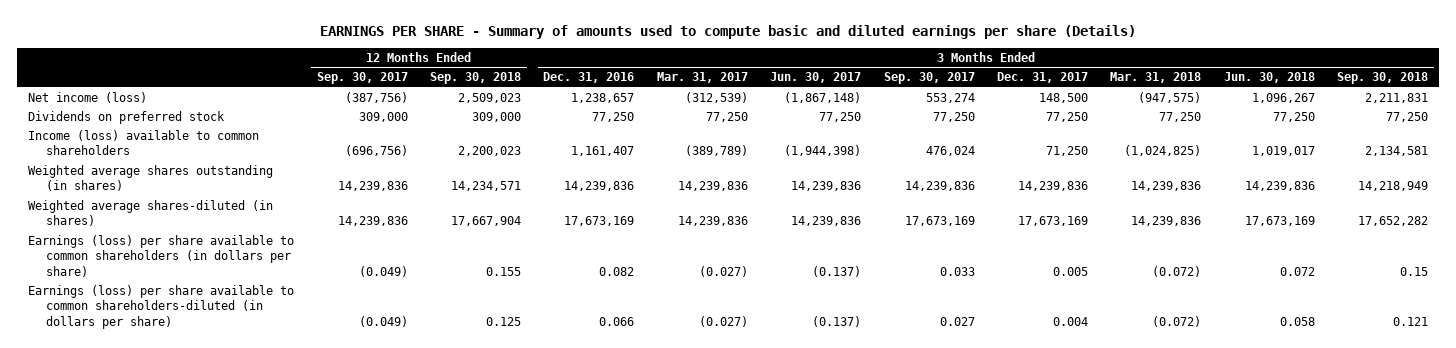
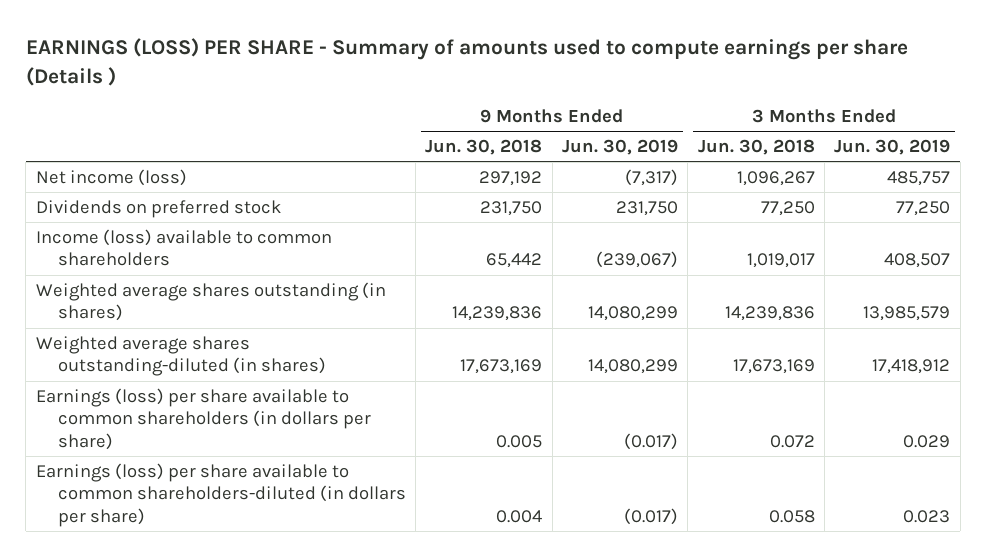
- EARNINGS PER SHARE - Summary of amounts used to compute basic and diluted earnings per share (Details)
+ EARNINGS (LOSS) PER SHARE - Summary of amounts used to compute earnings per share (Details )
- | 12 Months Ended Sep. 30, 2017 | 12 Months Ended Sep. 30, 2018 | 3 Months Ended Dec. 31, 2016 | 3 Months Ended Mar. 31, 2017 | 3 Months Ended Jun. 30, 2017 | 3 Months Ended Sep. 30, 2017 | 3 Months Ended Dec. 31, 2017 | 3 Months Ended Mar. 31, 2018 | 3 Months Ended Jun. 30, 2018 | 3 Months Ended Sep. 30, 2018
+ | 9 Months Ended Jun. 30, 2018 | 9 Months Ended Jun. 30, 2019 | 3 Months Ended Jun. 30, 2018 | 3 Months Ended Jun. 30, 2019
- Weighted average shares-diluted (in shares) | 14,239,836 | 17,667,904 | 17,673,169 | 14,239,836 | 14,239,836 | 17,673,169 | 17,673,169 | 14,239,836 | 17,673,169 | 17,652,282
+ Weighted average shares outstanding-diluted (in shares) | 17,673,169 | 14,080,299 | 17,673,169 | 17,418,912

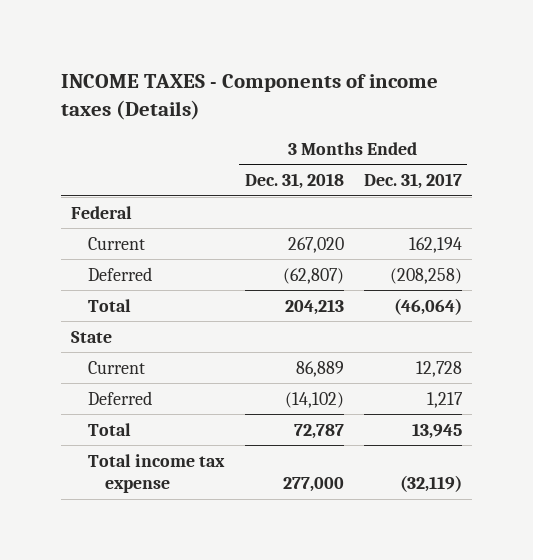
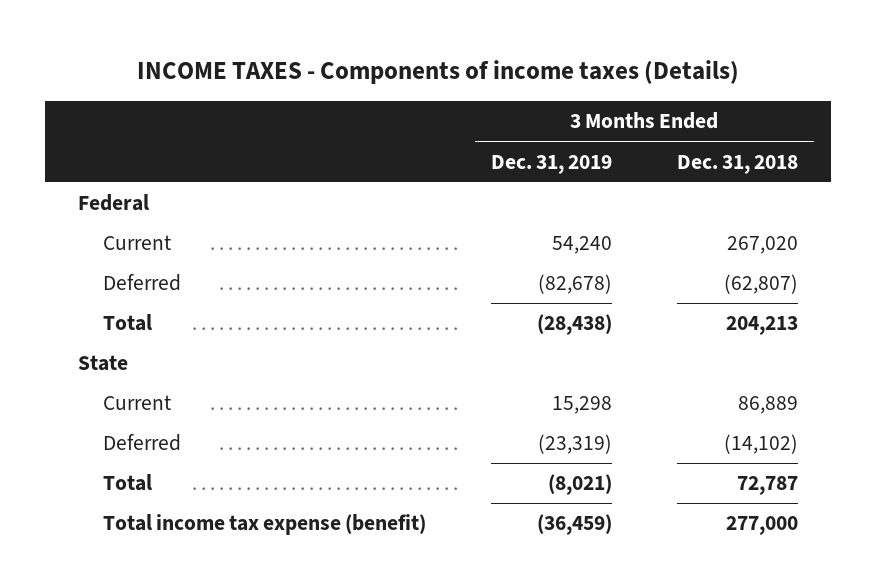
- | 3 Months Ended Dec. 31, 2018 | 3 Months Ended Dec. 31, 2017
+ | 3 Months Ended Dec. 31, 2019 | 3 Months Ended Dec. 31, 2018
- Total income tax expense | 277,000 | (32,119)
+ Total income tax expense (benefit) | (36,459) | 277,000

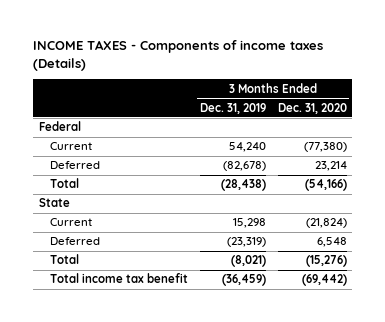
- | 3 Months Ended Dec. 31, 2019 | 3 Months Ended Dec. 31, 2018
+ | 3 Months Ended Dec. 31, 2019 | 3 Months Ended Dec. 31, 2020
- Total income tax expense (benefit) | (36,459) | 277,000
+ Total income tax benefit | (36,459) | (69,442)

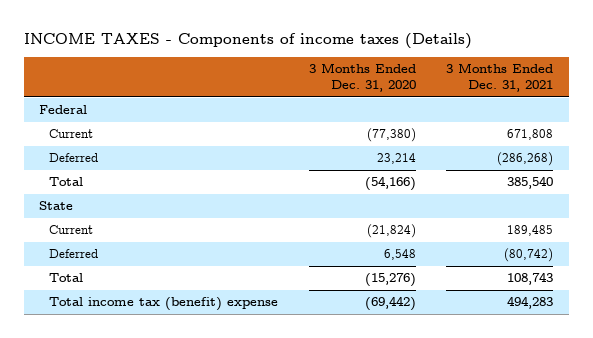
- | 3 Months Ended Dec. 31, 2019 | 3 Months Ended Dec. 31, 2020
+ | 3 Months Ended Dec. 31, 2020 | 3 Months Ended Dec. 31, 2021
- Total income tax benefit | (36,459) | (69,442)
+ Total income tax (benefit) expense | (69,442) | 494,283

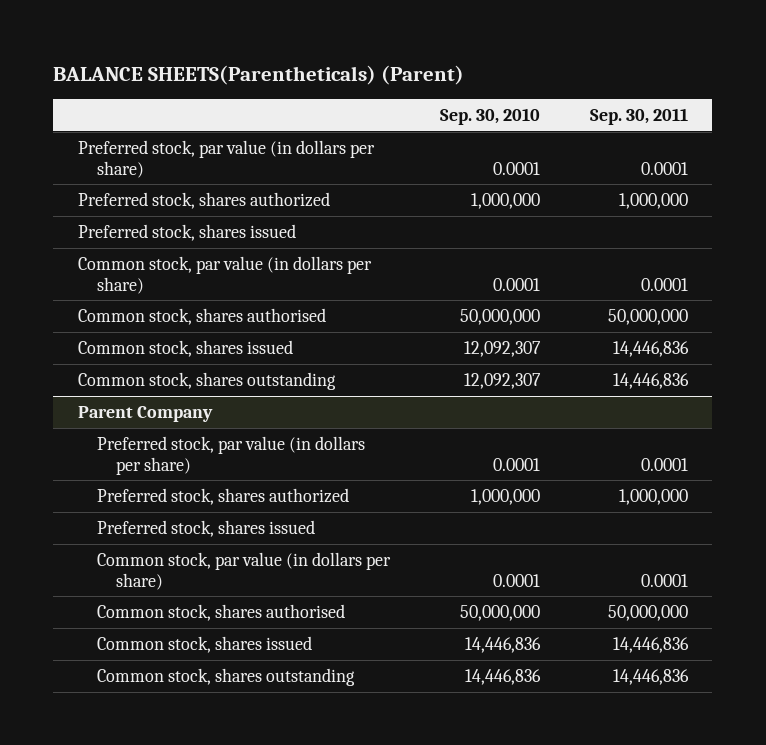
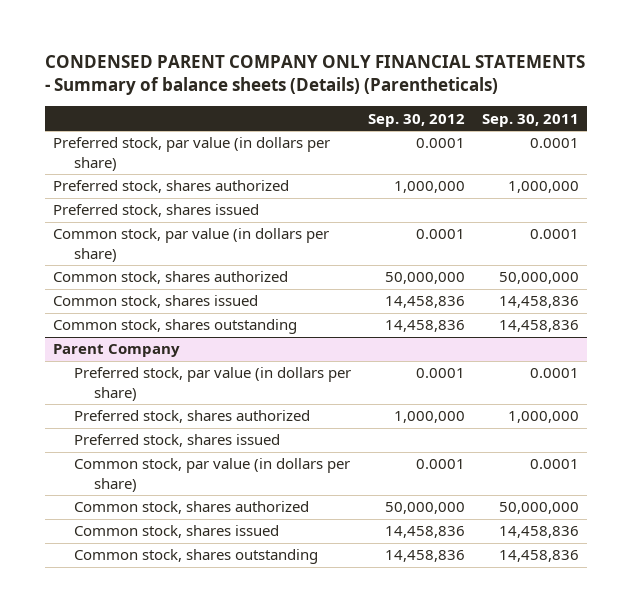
- BALANCE SHEETS(Parentheticals) (Parent)
+ CONDENSED PARENT COMPANY ONLY FINANCIAL STATEMENTS - Summary of balance sheets (Details) (Parentheticals)
- | Sep. 30, 2010 | Sep. 30, 2011
+ | Sep. 30, 2012 | Sep. 30, 2011
- Common stock, shares authorised | 50,000,000 | 50,000,000
- Common stock, shares issued | 12,092,307 | 14,446,836
- Common stock, shares outstanding | 12,092,307 | 14,446,836
+ Common stock, shares authorized | 50,000,000 | 50,000,000
+ Common stock, shares issued | 14,458,836 | 14,458,836
+ Common stock, shares outstanding | 14,458,836 | 14,458,836
@ Parent Company
- Common stock, shares authorised | 50,000,000 | 50,000,000
- Common stock, shares issued | 14,446,836 | 14,446,836
- Common stock, shares outstanding | 14,446,836 | 14,446,836
+ Common stock, shares authorized | 50,000,000 | 50,000,000
+ Common stock, shares issued | 14,458,836 | 14,458,836
+ Common stock, shares outstanding | 14,458,836 | 14,458,836

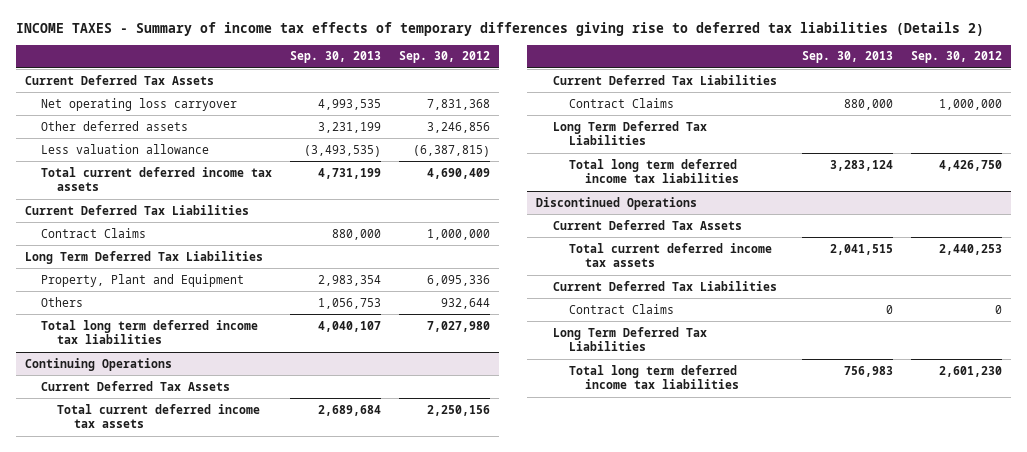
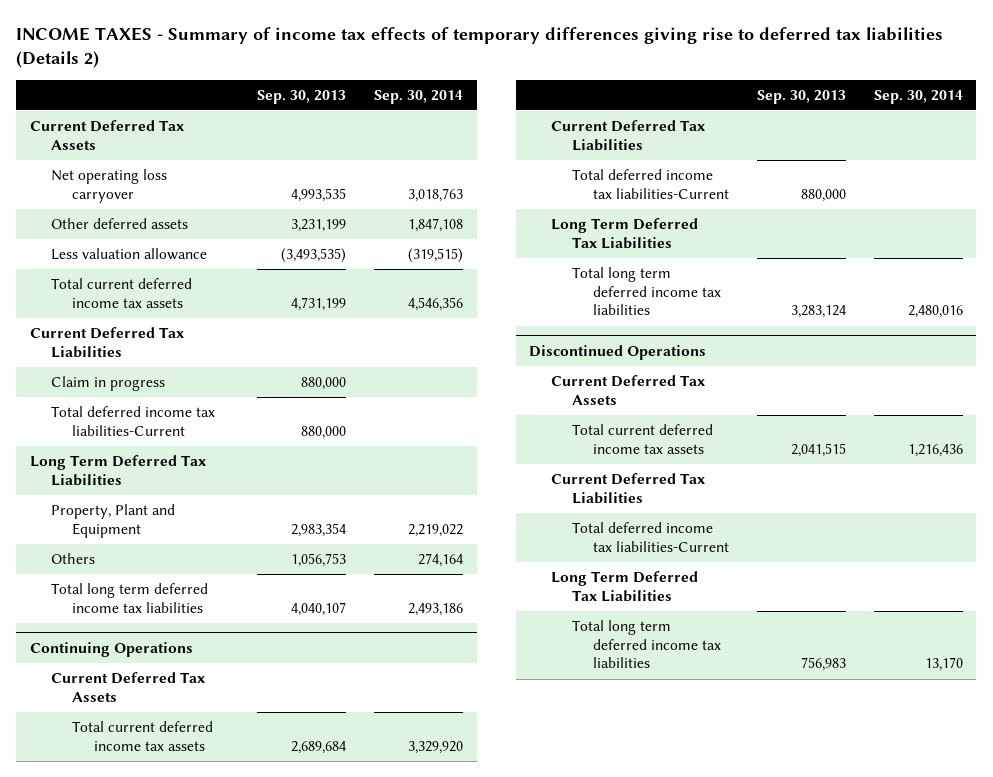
- | Sep. 30, 2013 | Sep. 30, 2012
+ | Sep. 30, 2013 | Sep. 30, 2014
- Contract Claims | 880,000 | 1,000,000
+ Claim in progress | 880,000 |
+ Total deferred income tax liabilities-Current | 880,000 |
@ Continuing Operations
- Contract Claims | 880,000 | 1,000,000
+ Total deferred income tax liabilities-Current | 880,000 |
@ Discontinued Operations
- Contract Claims | 0 | 0
+ Total deferred income tax liabilities-Current

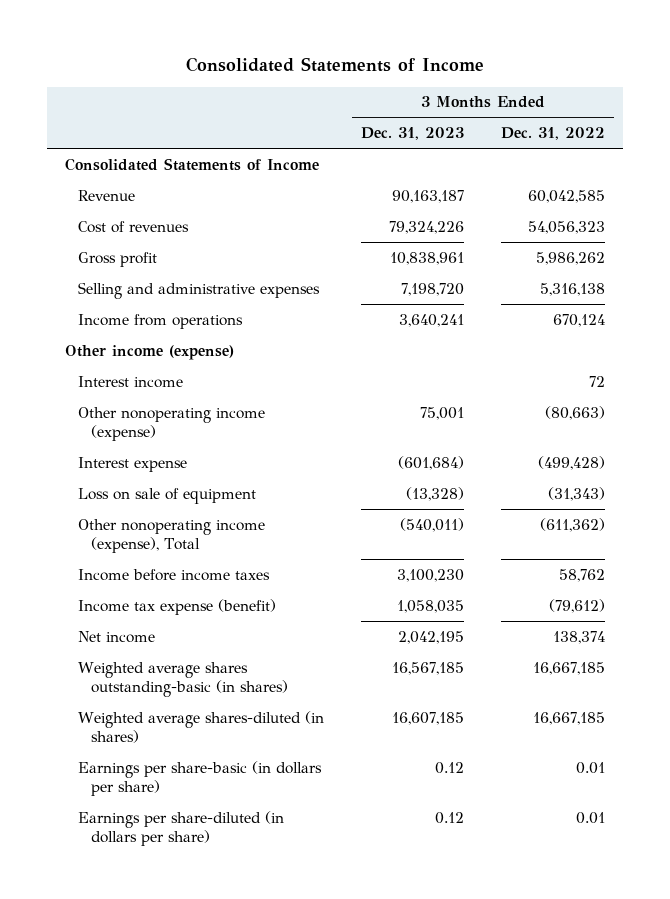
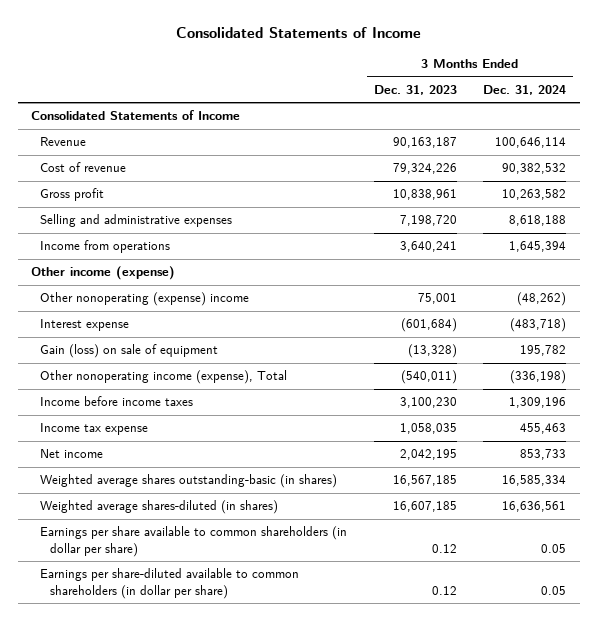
- | 3 Months Ended Dec. 31, 2023 | 3 Months Ended Dec. 31, 2022
+ | 3 Months Ended Dec. 31, 2023 | 3 Months Ended Dec. 31, 2024
- Cost of revenues | 79,324,226 | 54,056,323
+ Cost of revenue | 79,324,226 | 90,382,532
- Interest income | | 72
- Other nonoperating income (expense) | 75,001 | (80,663)
+ Other nonoperating (expense) income | 75,001 | (48,262)
- Loss on sale of equipment | (13,328) | (31,343)
+ Gain (loss) on sale of equipment | (13,328) | 195,782
- Income tax expense (benefit) | 1,058,035 | (79,612)
+ Income tax expense | 1,058,035 | 455,463
- Earnings per share-basic (in dollars per share) | 0.12 | 0.01
- Earnings per share-diluted (in dollars per share) | 0.12 | 0.01
+ Earnings per share available to common shareholders (in dollar per share) | 0.12 | 0.05
+ Earnings per share-diluted available to common shareholders (in dollar per share) | 0.12 | 0.05

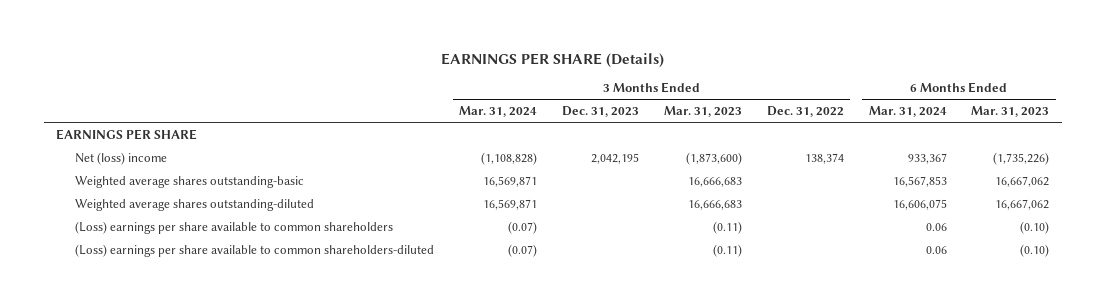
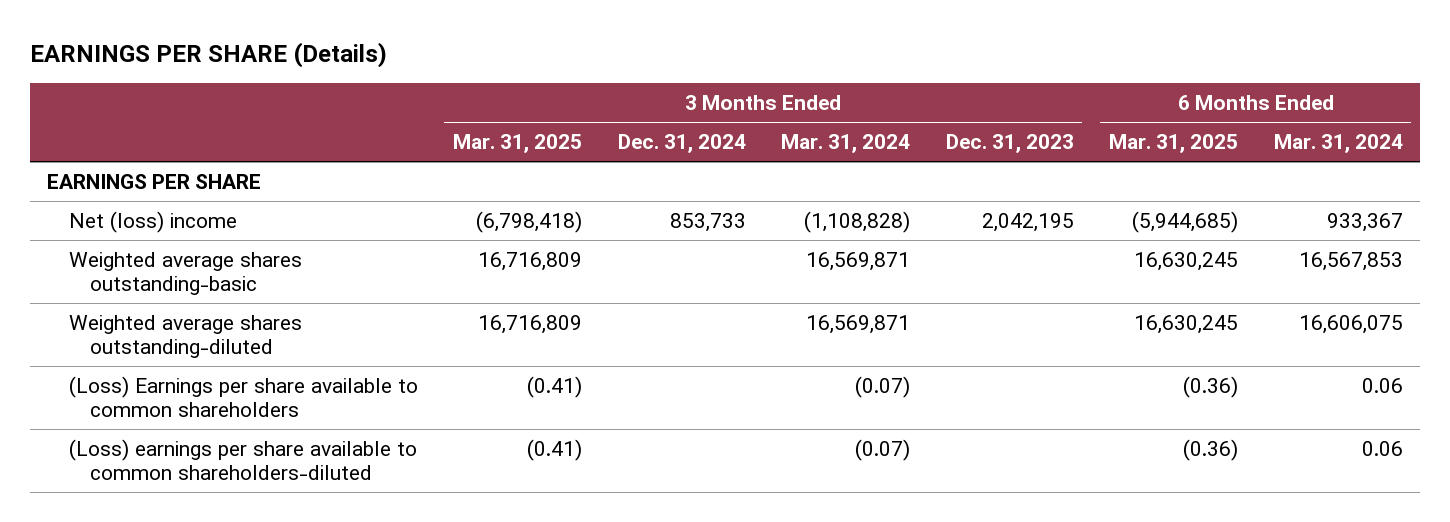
- | 3 Months Ended Mar. 31, 2024 | 3 Months Ended Dec. 31, 2023 | 3 Months Ended Mar. 31, 2023 | 3 Months Ended Dec. 31, 2022 | 6 Months Ended Mar. 31, 2024 | 6 Months Ended Mar. 31, 2023
+ | 3 Months Ended Mar. 31, 2025 | 3 Months Ended Dec. 31, 2024 | 3 Months Ended Mar. 31, 2024 | 3 Months Ended Dec. 31, 2023 | 6 Months Ended Mar. 31, 2025 | 6 Months Ended Mar. 31, 2024
- (Loss) earnings per share available to common shareholders | (0.07) | | (0.11) | | 0.06 | (0.10)
+ (Loss) Earnings per share available to common shareholders | (0.41) | | (0.07) | | (0.36) | 0.06

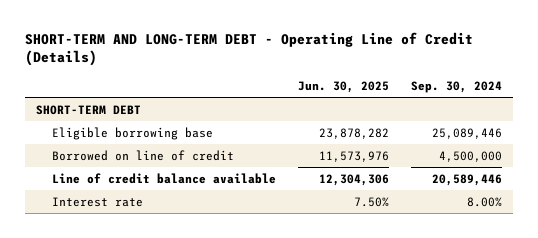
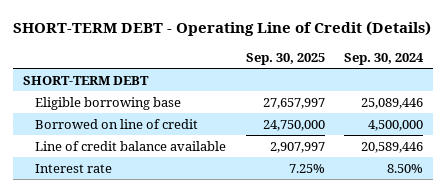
- SHORT-TERM AND LONG-TERM DEBT - Operating Line of Credit (Details)
+ SHORT-TERM DEBT - Operating Line of Credit (Details)
- | Jun. 30, 2025 | Sep. 30, 2024
+ | Sep. 30, 2025 | Sep. 30, 2024
- Interest rate | 7.50% | 8.00%
+ Interest rate | 7.25% | 8.50%

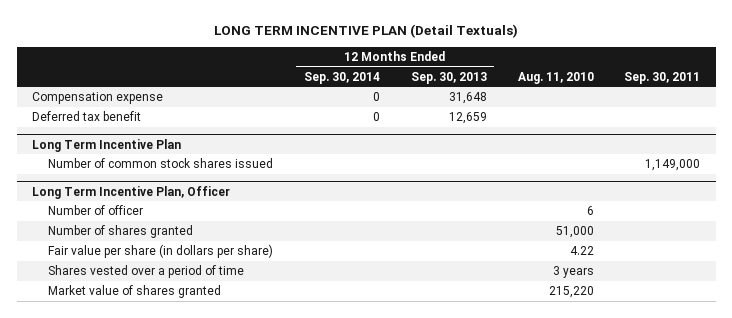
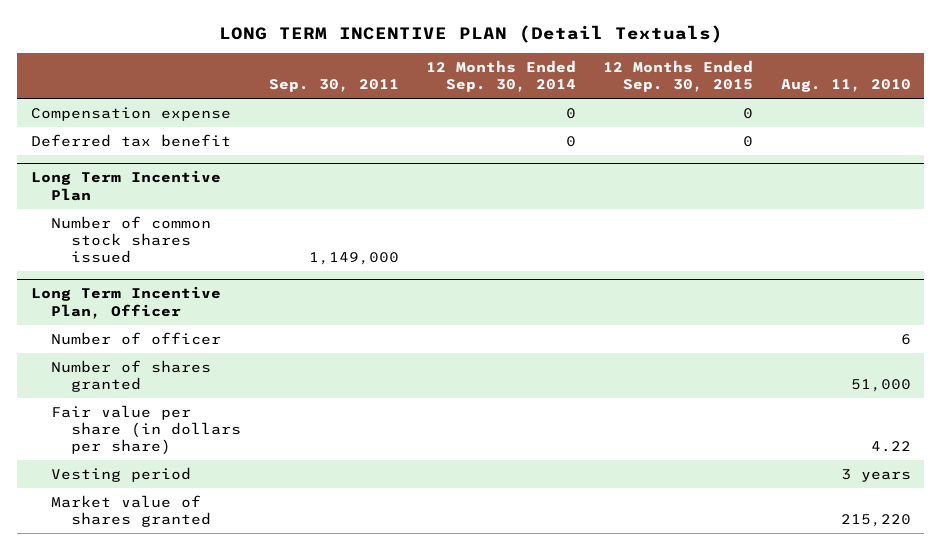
- | 12 Months Ended Sep. 30, 2014 | 12 Months Ended Sep. 30, 2013 | Aug. 11, 2010 | Sep. 30, 2011
+ | Sep. 30, 2011 | 12 Months Ended Sep. 30, 2014 | 12 Months Ended Sep. 30, 2015 | Aug. 11, 2010
@ Long Term Incentive Plan, Officer
- Shares vested over a period of time | | | 3 years |
+ Vesting period | | | | 3 years

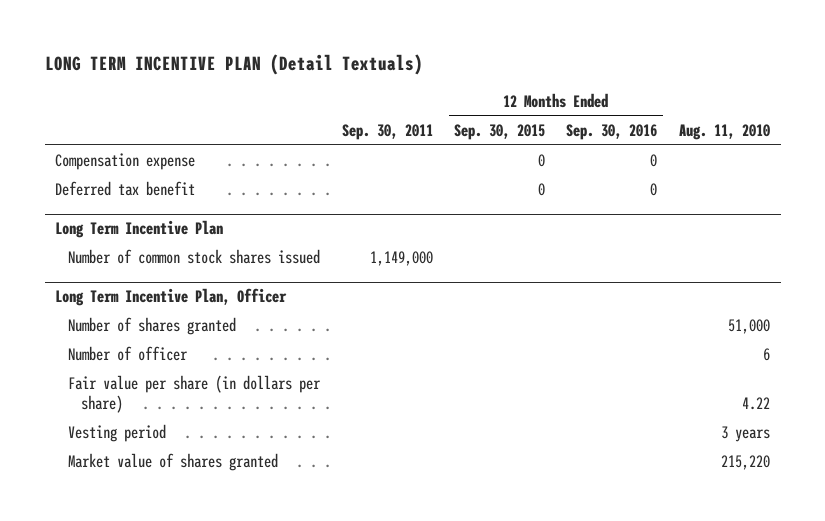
- | Sep. 30, 2011 | 12 Months Ended Sep. 30, 2014 | 12 Months Ended Sep. 30, 2015 | Aug. 11, 2010
+ | Sep. 30, 2011 | 12 Months Ended Sep. 30, 2015 | 12 Months Ended Sep. 30, 2016 | Aug. 11, 2010
@ Long Term Incentive Plan, Officer
moved down: Number of officer | | | | 6

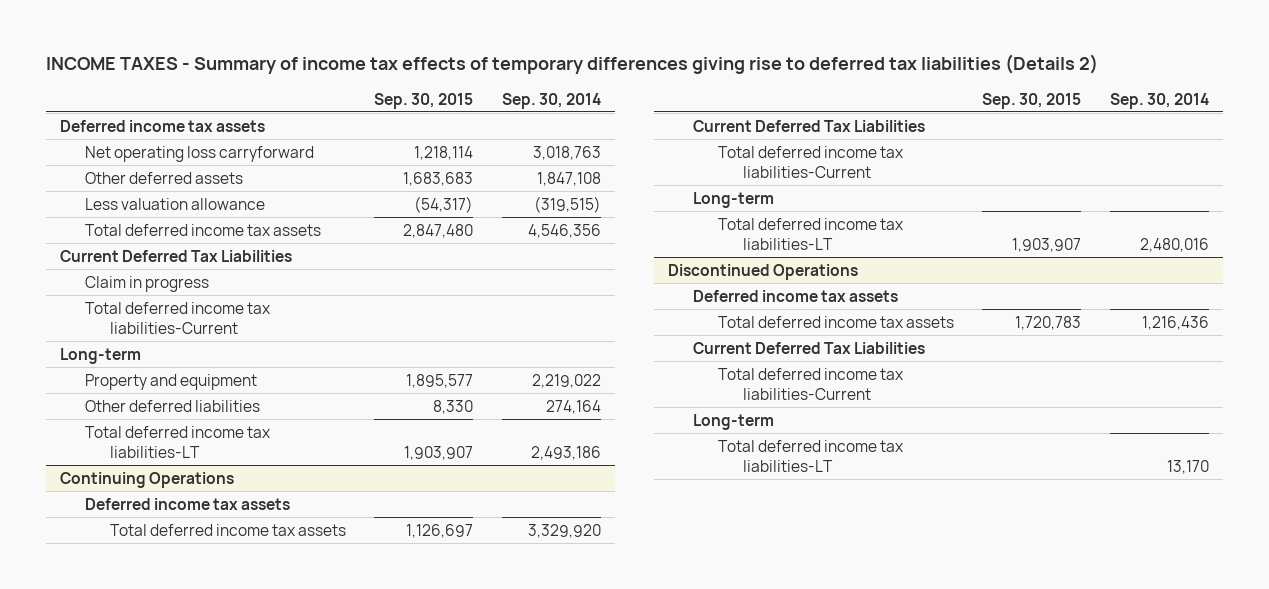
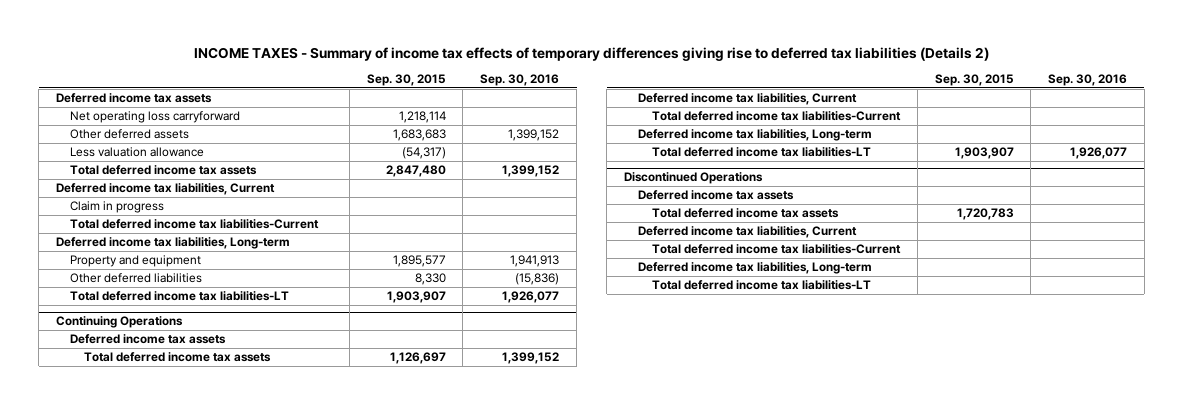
- | Sep. 30, 2015 | Sep. 30, 2014
+ | Sep. 30, 2015 | Sep. 30, 2016
- Current Deferred Tax Liabilities
+ Deferred income tax liabilities, Current
- Long-term
+ Deferred income tax liabilities, Long-term
@ Continuing Operations
- Current Deferred Tax Liabilities
+ Deferred income tax liabilities, Current
- Long-term
+ Deferred income tax liabilities, Long-term
@ Discontinued Operations
- Current Deferred Tax Liabilities
+ Deferred income tax liabilities, Current
- Long-term
+ Deferred income tax liabilities, Long-term

